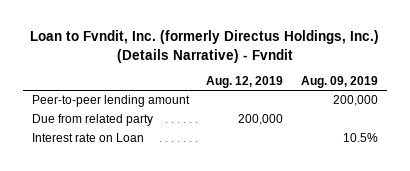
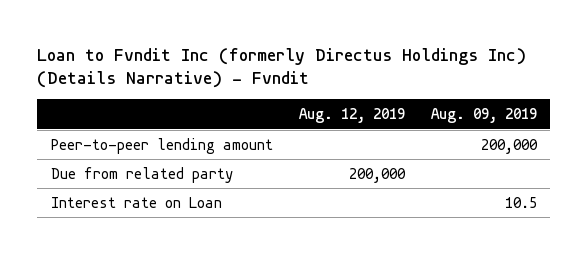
- Loan to Fvndit, Inc. (formerly Directus Holdings, Inc.) (Details Narrative) - Fvndit
+ Loan to Fvndit Inc (formerly Directus Holdings Inc) (Details Narrative) - Fvndit
- Interest rate on Loan | | 10.5%
+ Interest rate on Loan | | 10.5

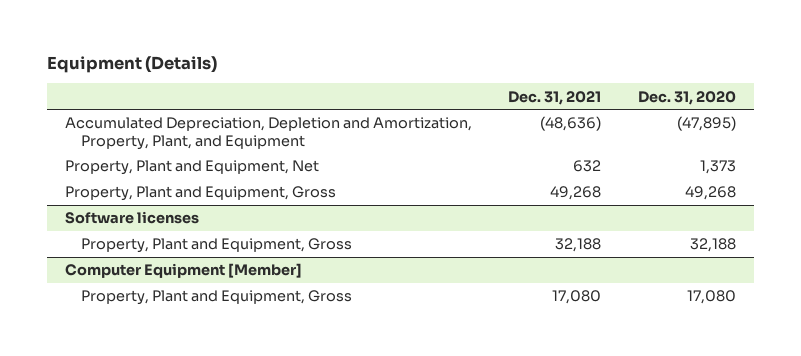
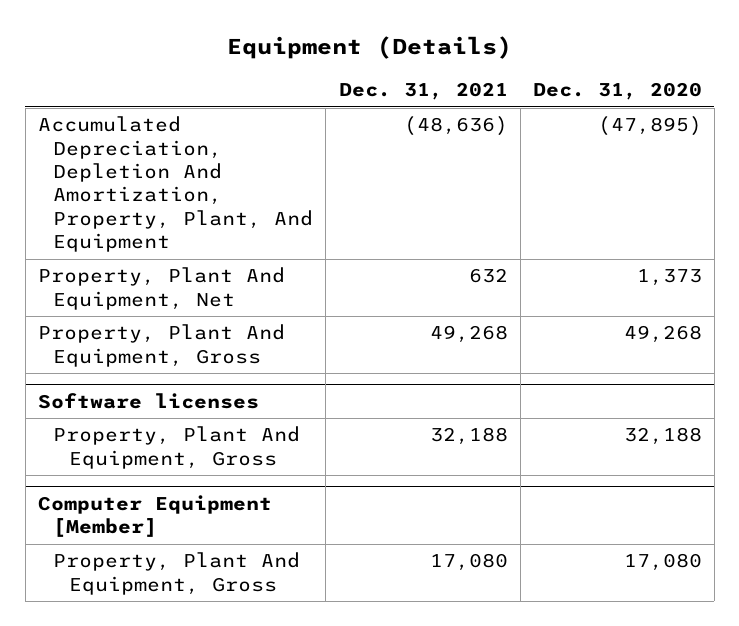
- Accumulated Depreciation, Depletion and Amortization, Property, Plant, and Equipment | (48,636) | (47,895)
- Property, Plant and Equipment, Net | 632 | 1,373
- Property, Plant and Equipment, Gross | 49,268 | 49,268
+ Accumulated Depreciation, Depletion And Amortization, Property, Plant, And Equipment | (48,636) | (47,895)
+ Property, Plant And Equipment, Net | 632 | 1,373
+ Property, Plant And Equipment, Gross | 49,268 | 49,268
@ Software licenses
- Property, Plant and Equipment, Gross | 32,188 | 32,188
+ Property, Plant And Equipment, Gross | 32,188 | 32,188
@ Computer Equipment [Member]
- Property, Plant and Equipment, Gross | 17,080 | 17,080
+ Property, Plant And Equipment, Gross | 17,080 | 17,080

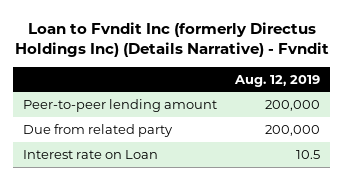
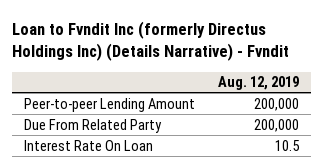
- Peer-to-peer lending amount | 200,000
- Due from related party | 200,000
- Interest rate on Loan | 10.5
+ Peer-to-peer Lending Amount | 200,000
+ Due From Related Party | 200,000
+ Interest Rate On Loan | 10.5

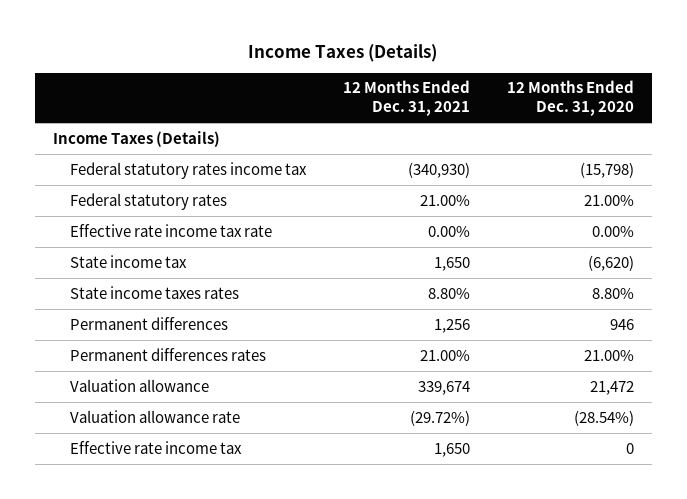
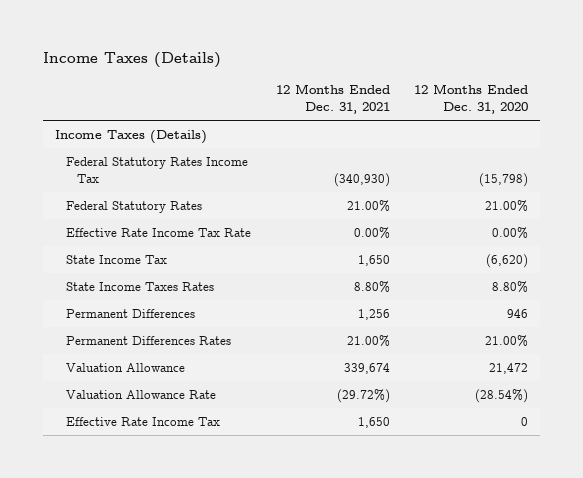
- Federal statutory rates income tax | (340,930) | (15,798)
- Federal statutory rates | 21.00% | 21.00%
- Effective rate income tax rate | 0.00% | 0.00%
- State income tax | 1,650 | (6,620)
- State income taxes rates | 8.80% | 8.80%
- Permanent differences | 1,256 | 946
- Permanent differences rates | 21.00% | 21.00%
- Valuation allowance | 339,674 | 21,472
- Valuation allowance rate | (29.72%) | (28.54%)
- Effective rate income tax | 1,650 | 0
+ Federal Statutory Rates Income Tax | (340,930) | (15,798)
+ Federal Statutory Rates | 21.00% | 21.00%
+ Effective Rate Income Tax Rate | 0.00% | 0.00%
+ State Income Tax | 1,650 | (6,620)
+ State Income Taxes Rates | 8.80% | 8.80%
+ Permanent Differences | 1,256 | 946
+ Permanent Differences Rates | 21.00% | 21.00%
+ Valuation Allowance | 339,674 | 21,472
+ Valuation Allowance Rate | (29.72%) | (28.54%)
+ Effective Rate Income Tax | 1,650 | 0

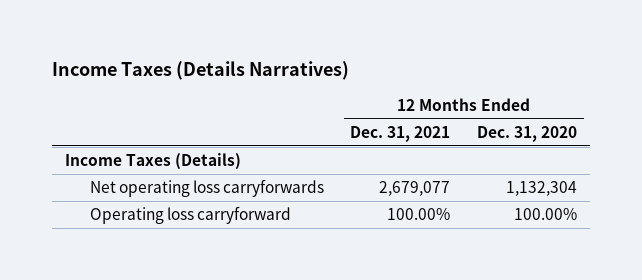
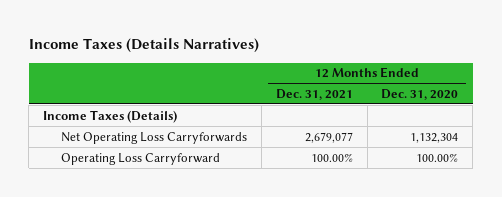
- Net operating loss carryforwards | 2,679,077 | 1,132,304
- Operating loss carryforward | 100.00% | 100.00%
+ Net Operating Loss Carryforwards | 2,679,077 | 1,132,304
+ Operating Loss Carryforward | 100.00% | 100.00%

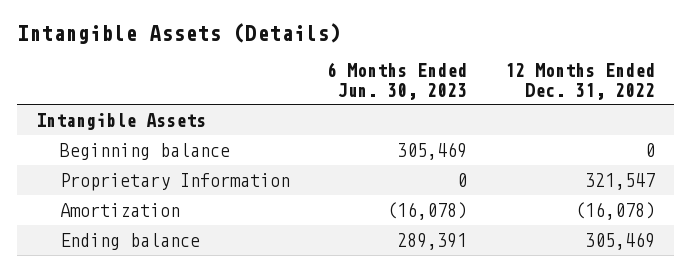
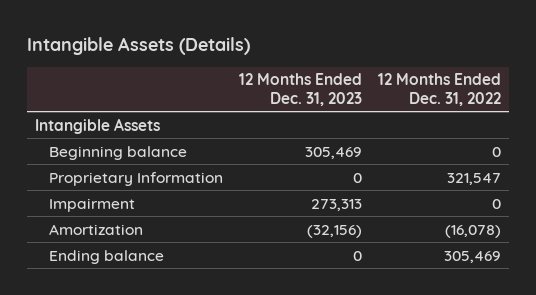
- | 6 Months Ended Jun. 30, 2023 | 12 Months Ended Dec. 31, 2022
+ | 12 Months Ended Dec. 31, 2023 | 12 Months Ended Dec. 31, 2022
+ Impairment | 273,313 | 0

